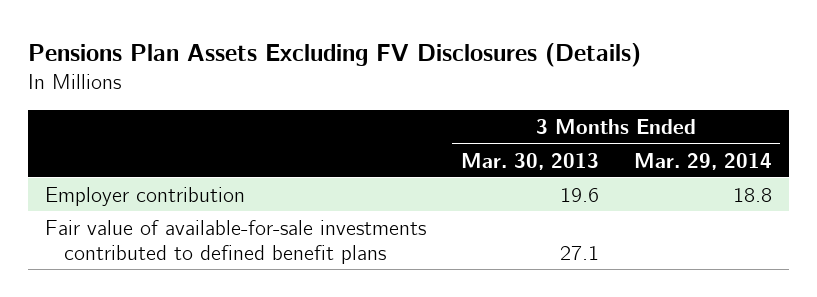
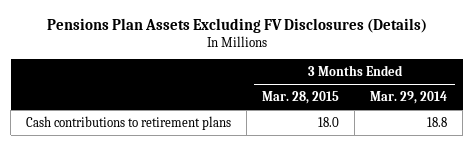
- | 3 Months Ended Mar. 30, 2013 | 3 Months Ended Mar. 29, 2014
+ | 3 Months Ended Mar. 28, 2015 | 3 Months Ended Mar. 29, 2014
- Employer contribution | 19.6 | 18.8
- Fair value of available-for-sale investments contributed to defined benefit plans | 27.1 |
+ Cash contributions to retirement plans | 18.0 | 18.8

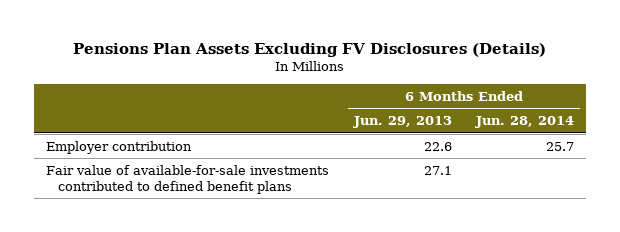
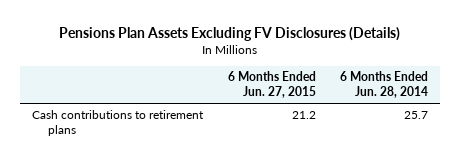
- | 6 Months Ended Jun. 29, 2013 | 6 Months Ended Jun. 28, 2014
+ | 6 Months Ended Jun. 27, 2015 | 6 Months Ended Jun. 28, 2014
- Employer contribution | 22.6 | 25.7
- Fair value of available-for-sale investments contributed to defined benefit plans | 27.1 |
+ Cash contributions to retirement plans | 21.2 | 25.7

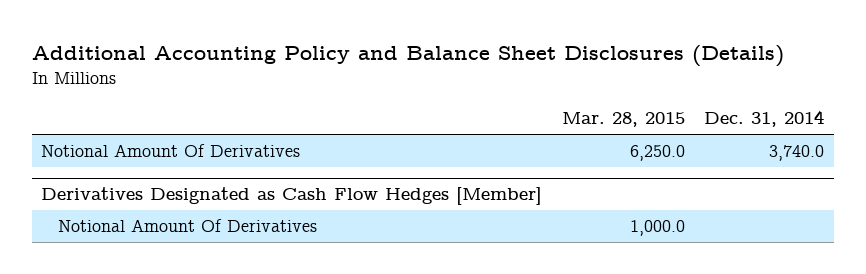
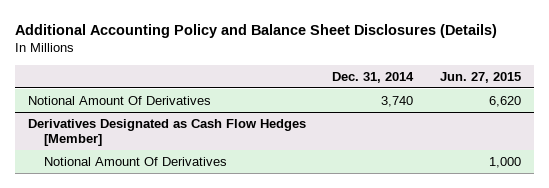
- | Mar. 28, 2015 | Dec. 31, 2014
+ | Dec. 31, 2014 | Jun. 27, 2015
- Notional Amount Of Derivatives | 6,250.0 | 3,740.0
+ Notional Amount Of Derivatives | 3,740 | 6,620

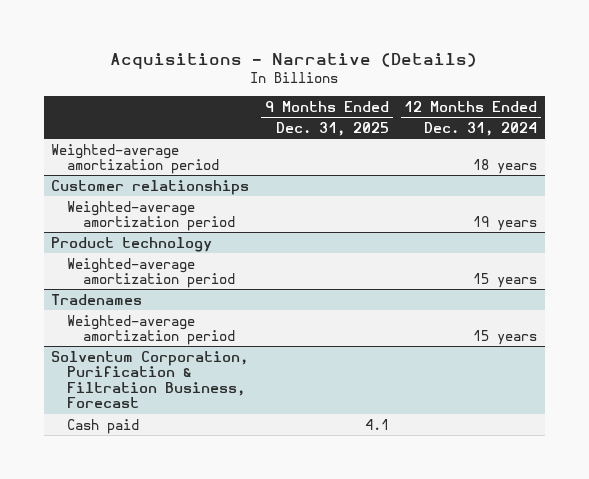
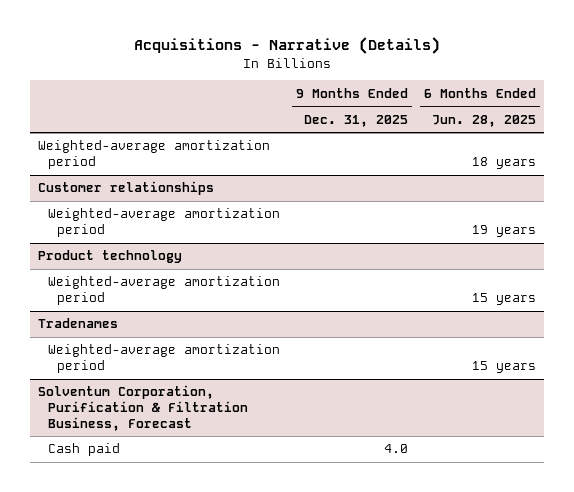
- | 9 Months Ended Dec. 31, 2025 | 12 Months Ended Dec. 31, 2024
+ | 9 Months Ended Dec. 31, 2025 | 6 Months Ended Jun. 28, 2025
@ Solventum Corporation, Purification & Filtration Business, Forecast
- Cash paid | 4.1 |
+ Cash paid | 4.0 |

